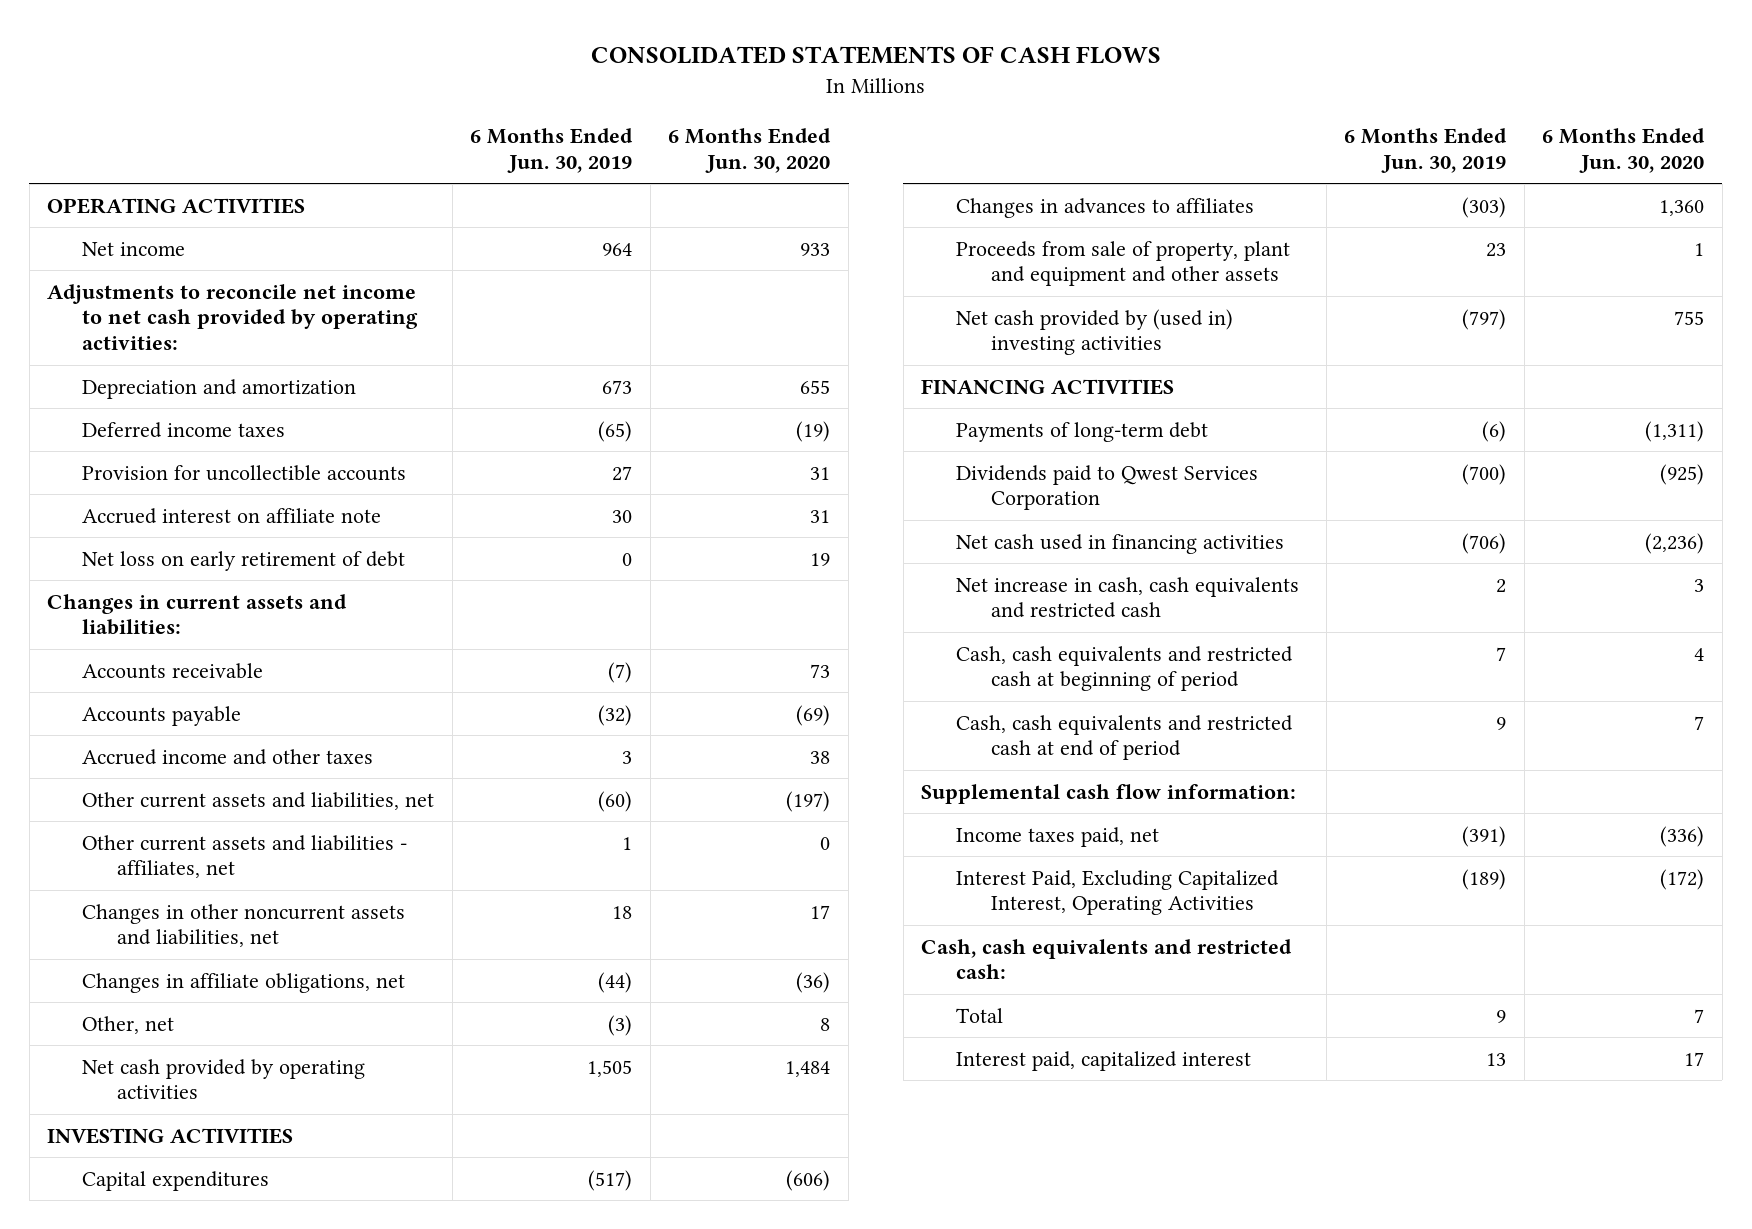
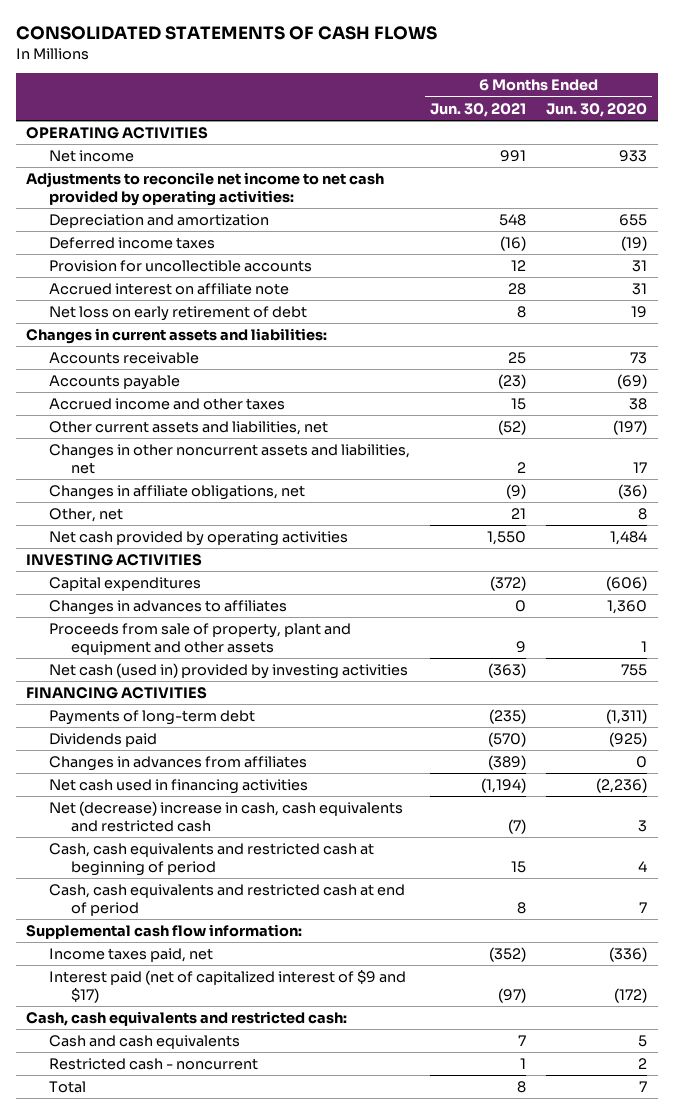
- | 6 Months Ended Jun. 30, 2019 | 6 Months Ended Jun. 30, 2020
+ | 6 Months Ended Jun. 30, 2021 | 6 Months Ended Jun. 30, 2020
- Other current assets and liabilities - affiliates, net | 1 | 0
- Net cash provided by (used in) investing activities | (797) | 755
+ Net cash (used in) provided by investing activities | (363) | 755
- Dividends paid to Qwest Services Corporation | (700) | (925)
+ Dividends paid | (570) | (925)
+ Changes in advances from affiliates | (389) | 0
- Net increase in cash, cash equivalents and restricted cash | 2 | 3
+ Net (decrease) increase in cash, cash equivalents and restricted cash | (7) | 3
- Interest Paid, Excluding Capitalized Interest, Operating Activities | (189) | (172)
+ Interest paid (net of capitalized interest of $9 and $17) | (97) | (172)
+ Cash and cash equivalents | 7 | 5
+ Restricted cash - noncurrent | 1 | 2
- Interest paid, capitalized interest | 13 | 17

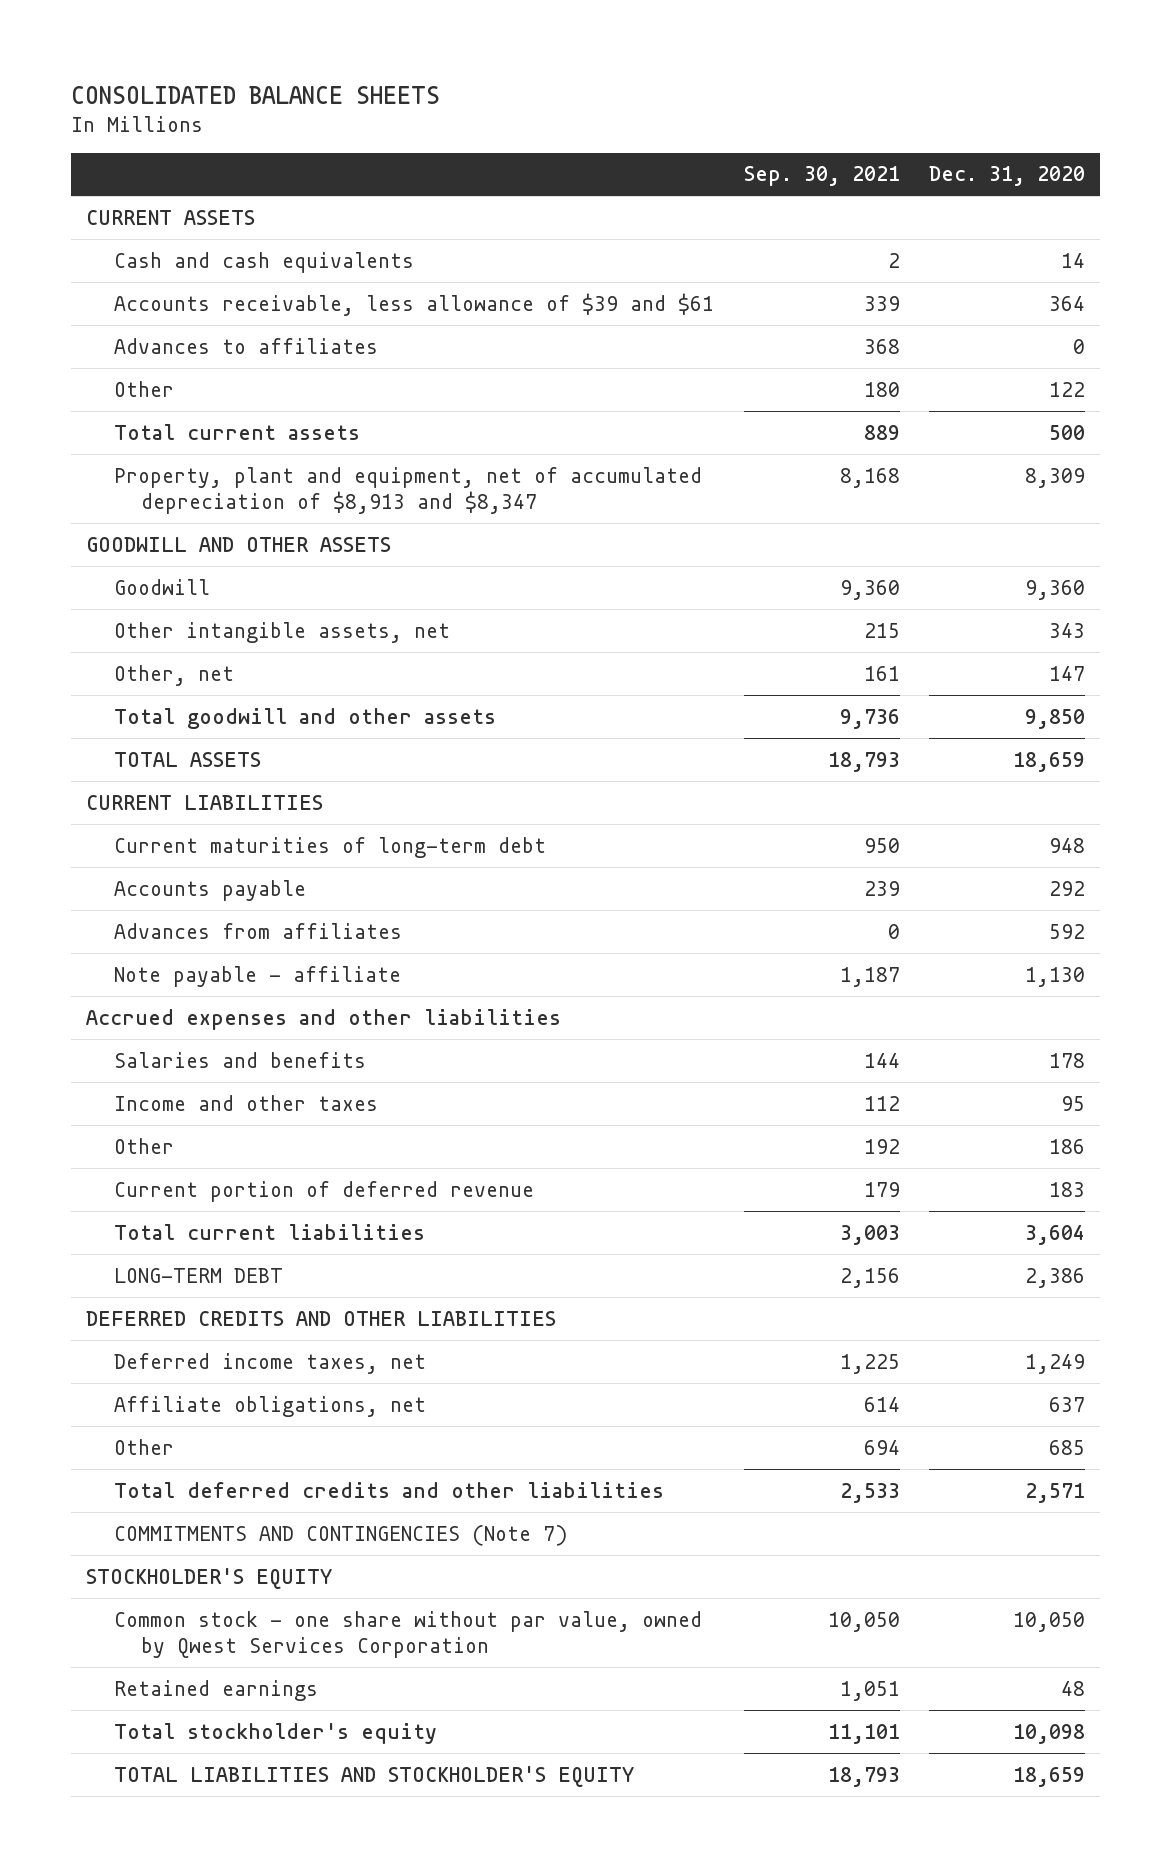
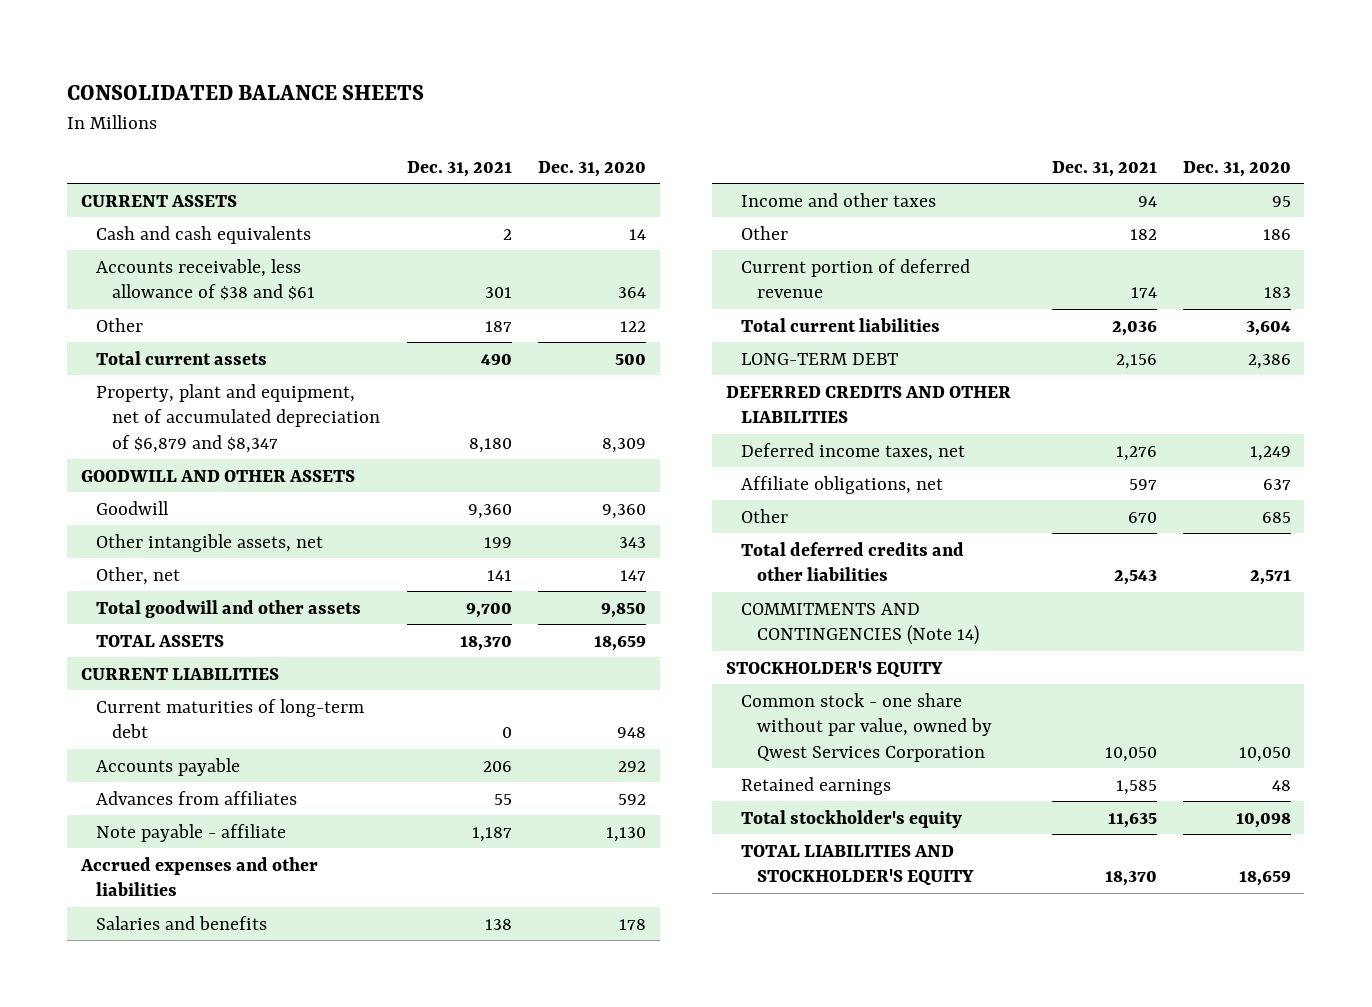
- | Sep. 30, 2021 | Dec. 31, 2020
+ | Dec. 31, 2021 | Dec. 31, 2020
- Accounts receivable, less allowance of $39 and $61 | 339 | 364
- Advances to affiliates | 368 | 0
+ Accounts receivable, less allowance of $38 and $61 | 301 | 364
- Property, plant and equipment, net of accumulated depreciation of $8,913 and $8,347 | 8,168 | 8,309
+ Property, plant and equipment, net of accumulated depreciation of $6,879 and $8,347 | 8,180 | 8,309
- COMMITMENTS AND CONTINGENCIES (Note 7)
+ COMMITMENTS AND CONTINGENCIES (Note 14)

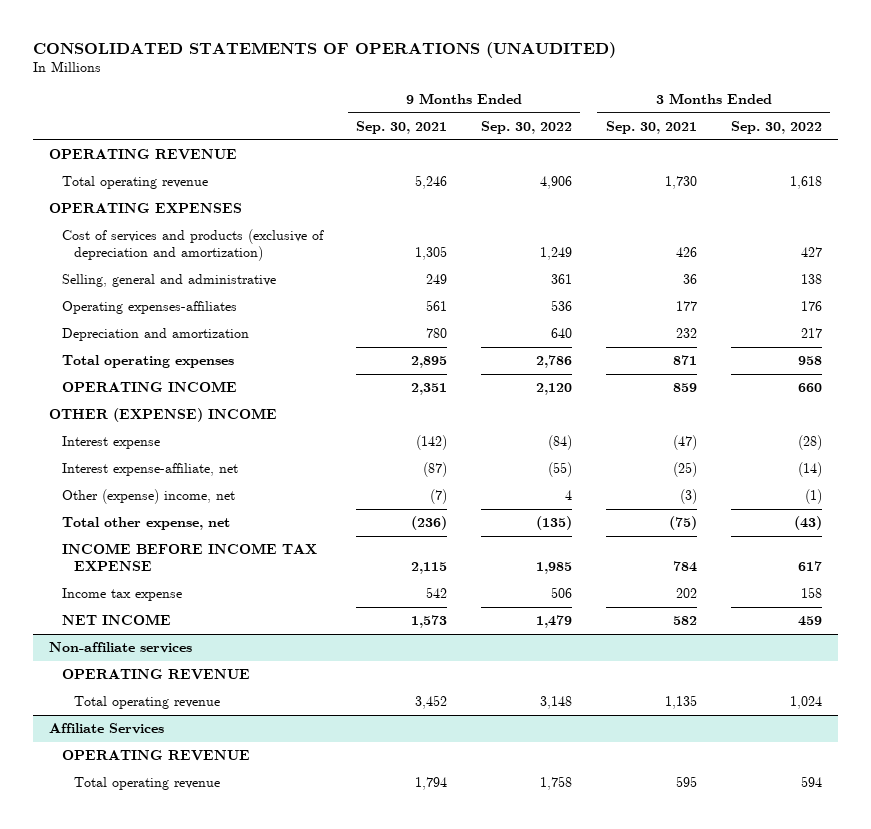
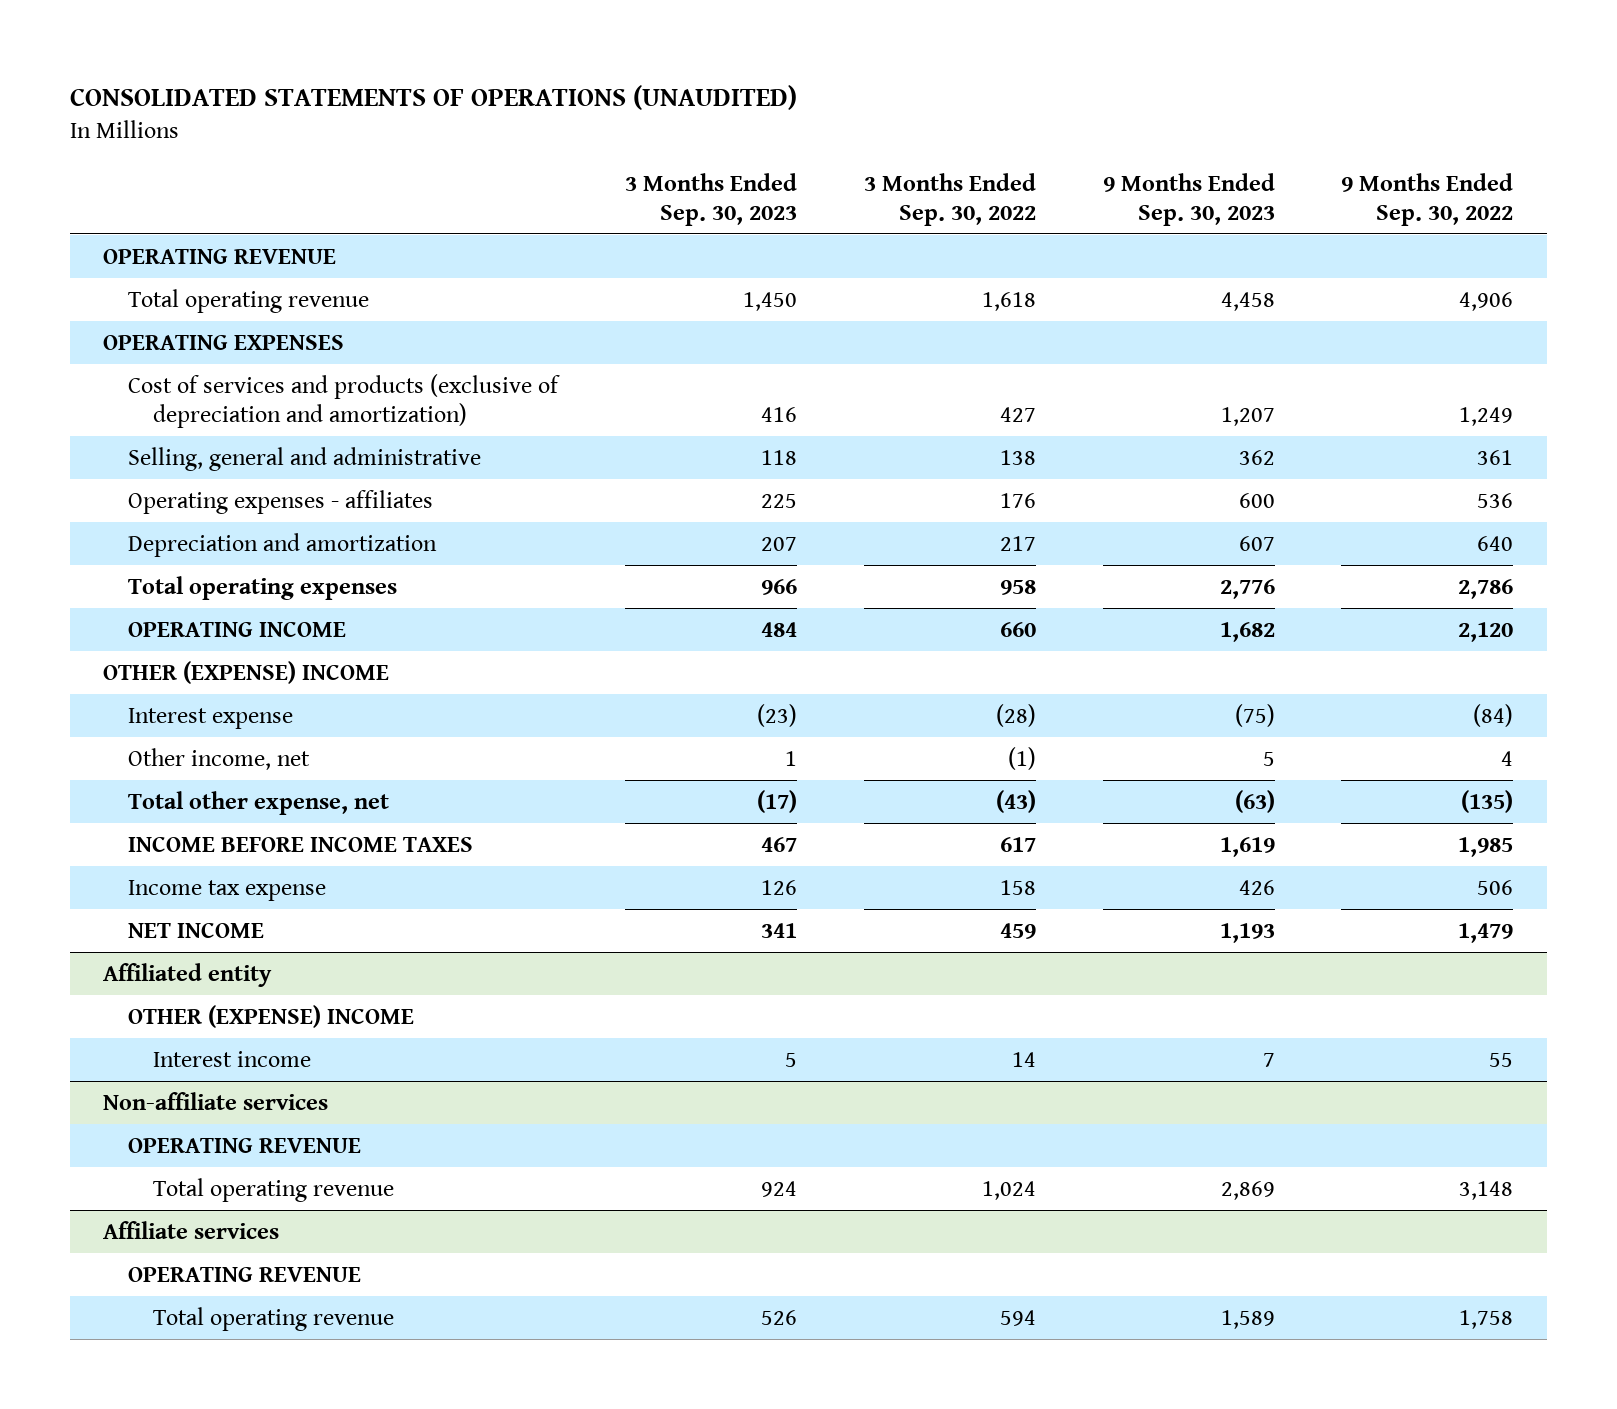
- | 9 Months Ended Sep. 30, 2021 | 9 Months Ended Sep. 30, 2022 | 3 Months Ended Sep. 30, 2021 | 3 Months Ended Sep. 30, 2022
+ | 3 Months Ended Sep. 30, 2023 | 3 Months Ended Sep. 30, 2022 | 9 Months Ended Sep. 30, 2023 | 9 Months Ended Sep. 30, 2022
- Operating expenses-affiliates | 561 | 536 | 177 | 176
+ Operating expenses - affiliates | 225 | 176 | 600 | 536
- Interest expense-affiliate, net | (87) | (55) | (25) | (14)
- Other (expense) income, net | (7) | 4 | (3) | (1)
+ Other income, net | 1 | (1) | 5 | 4
- INCOME BEFORE INCOME TAX EXPENSE | 2,115 | 1,985 | 784 | 617
+ INCOME BEFORE INCOME TAXES | 467 | 617 | 1,619 | 1,985
+ Affiliated entity
+ OTHER (EXPENSE) INCOME
+ Interest income | 5 | 14 | 7 | 55
- Affiliate Services
+ Affiliate services

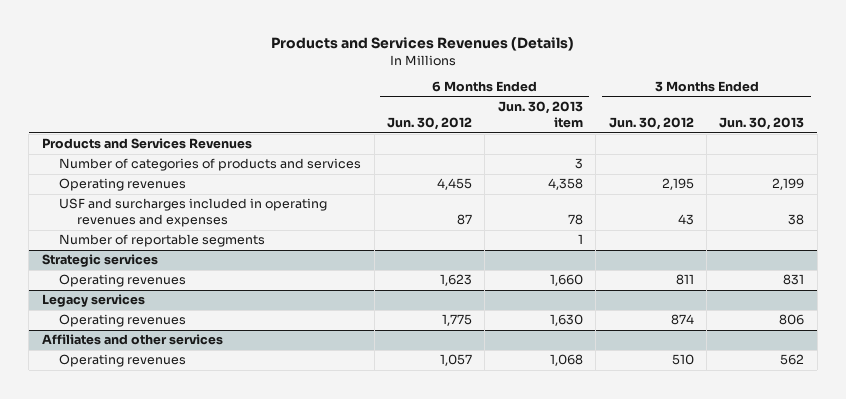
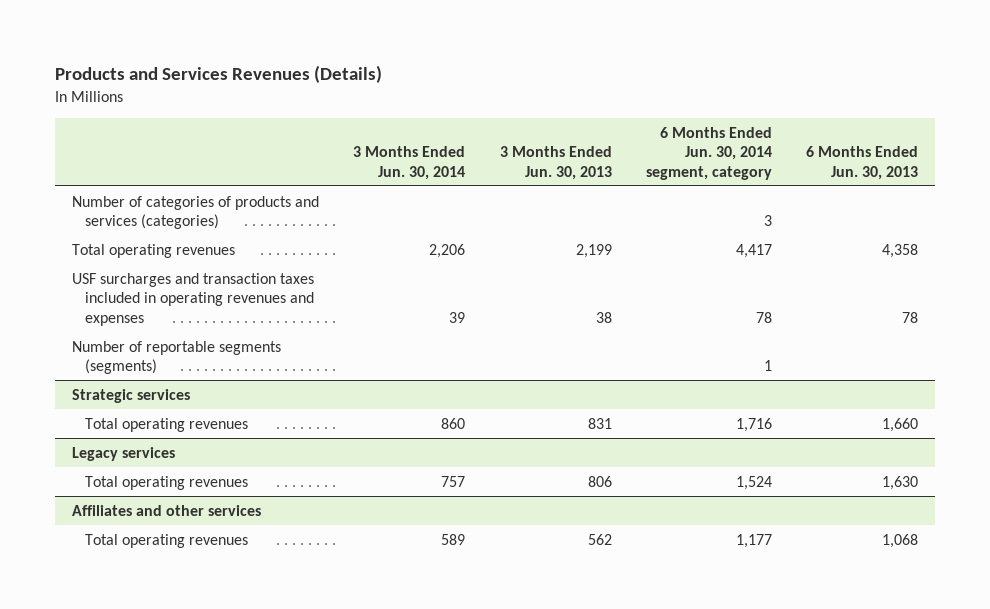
- | 6 Months Ended Jun. 30, 2012 | 6 Months Ended Jun. 30, 2013 item | 3 Months Ended Jun. 30, 2012 | 3 Months Ended Jun. 30, 2013
+ | 3 Months Ended Jun. 30, 2014 | 3 Months Ended Jun. 30, 2013 | 6 Months Ended Jun. 30, 2014 segment, category | 6 Months Ended Jun. 30, 2013
- Products and Services Revenues
- Number of categories of products and services | | 3 | |
- Operating revenues | 4,455 | 4,358 | 2,195 | 2,199
- USF and surcharges included in operating revenues and expenses | 87 | 78 | 43 | 38
- Number of reportable segments | | 1 | |
+ Number of categories of products and services (categories) | | | 3 |
+ Total operating revenues | 2,206 | 2,199 | 4,417 | 4,358
+ USF surcharges and transaction taxes included in operating revenues and expenses | 39 | 38 | 78 | 78
+ Number of reportable segments (segments) | | | 1 |
@ Strategic services
- Operating revenues | 1,623 | 1,660 | 811 | 831
+ Total operating revenues | 860 | 831 | 1,716 | 1,660
@ Legacy services
- Operating revenues | 1,775 | 1,630 | 874 | 806
+ Total operating revenues | 757 | 806 | 1,524 | 1,630
@ Affiliates and other services
- Operating revenues | 1,057 | 1,068 | 510 | 562
+ Total operating revenues | 589 | 562 | 1,177 | 1,068

